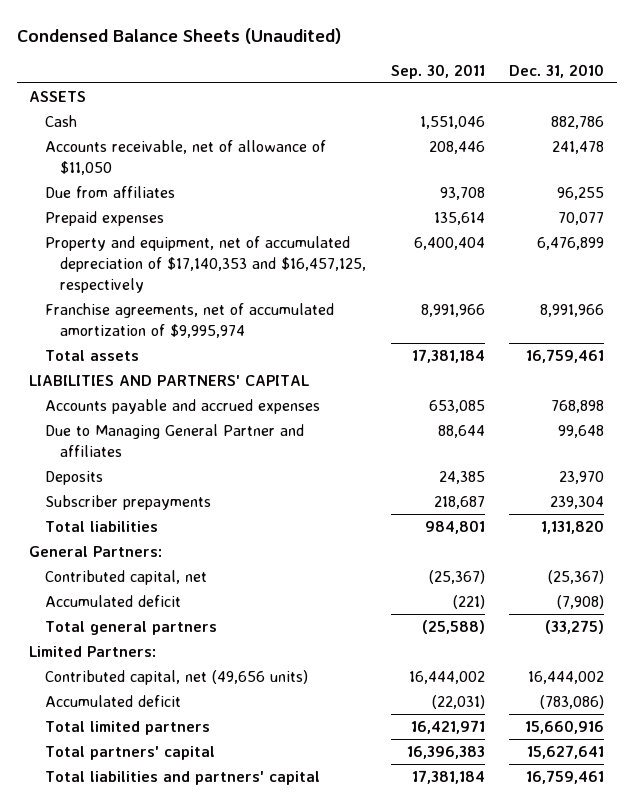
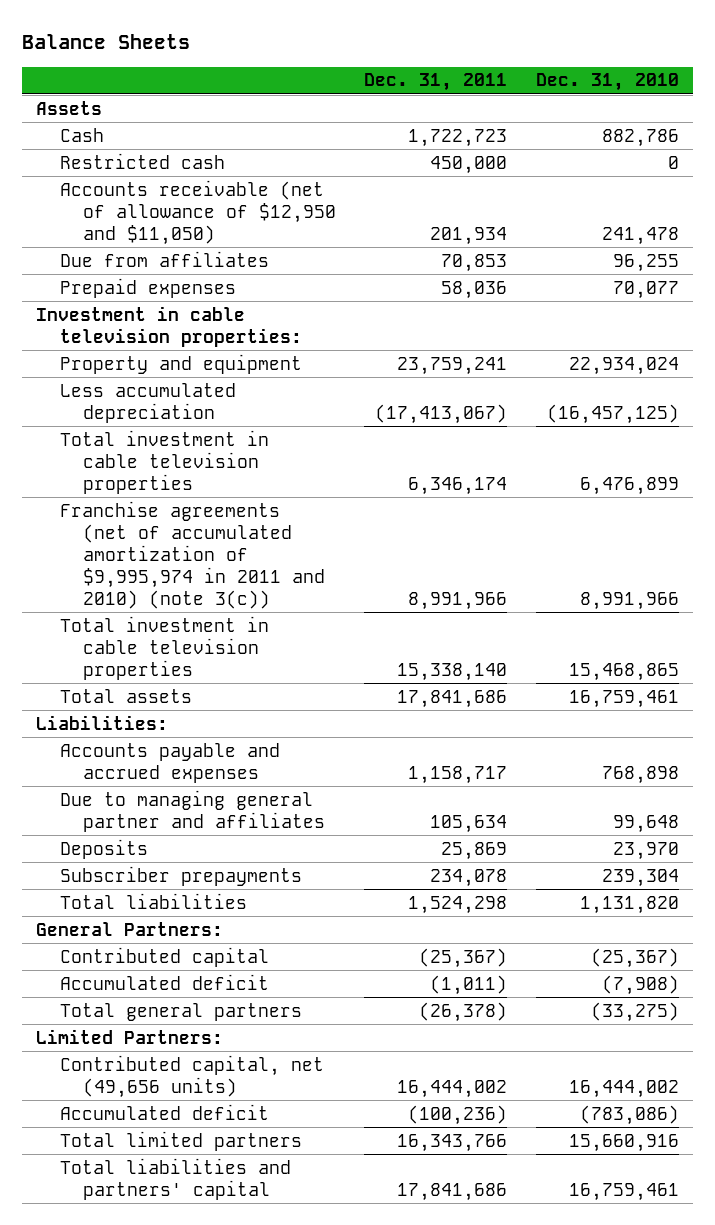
- Condensed Balance Sheets (Unaudited)
+ Balance Sheets
- | Sep. 30, 2011 | Dec. 31, 2010
+ | Dec. 31, 2011 | Dec. 31, 2010
- ASSETS
+ Assets
- Accounts receivable, net of allowance of $11,050 | 208,446 | 241,478
+ Restricted cash | 450,000 | 0
+ Accounts receivable (net of allowance of $12,950 and $11,050) | 201,934 | 241,478
- Property and equipment, net of accumulated depreciation of $17,140,353 and $16,457,125, respectively | 6,400,404 | 6,476,899
- Franchise agreements, net of accumulated amortization of $9,995,974 | 8,991,966 | 8,991,966
+ Investment in cable television properties:
+ Property and equipment | 23,759,241 | 22,934,024
+ Less accumulated depreciation | (17,413,067) | (16,457,125)
+ Total investment in cable television properties | 6,346,174 | 6,476,899
+ Franchise agreements (net of accumulated amortization of $9,995,974 in 2011 and 2010) (note 3(c)) | 8,991,966 | 8,991,966
+ Total investment in cable television properties | 15,338,140 | 15,468,865
- LIABILITIES AND PARTNERS' CAPITAL
+ Liabilities:
- Due to Managing General Partner and affiliates | 88,644 | 99,648
+ Due to managing general partner and affiliates | 105,634 | 99,648
- Contributed capital, net | (25,367) | (25,367)
+ Contributed capital | (25,367) | (25,367)
- Total partners' capital | 16,396,383 | 15,627,641

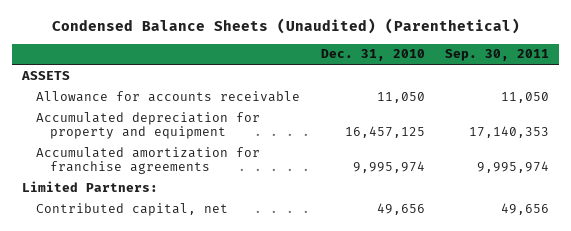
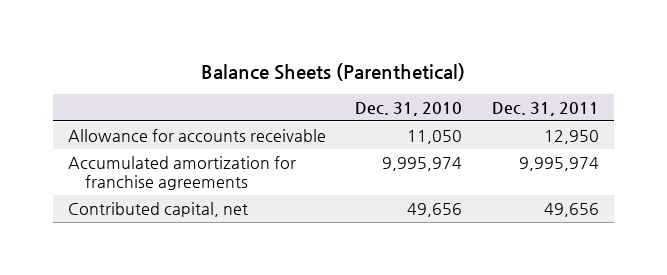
- Condensed Balance Sheets (Unaudited) (Parenthetical)
+ Balance Sheets (Parenthetical)
- | Dec. 31, 2010 | Sep. 30, 2011
+ | Dec. 31, 2010 | Dec. 31, 2011
- ASSETS
- Accumulated depreciation for property and equipment | 16,457,125 | 17,140,353
- Limited Partners:

